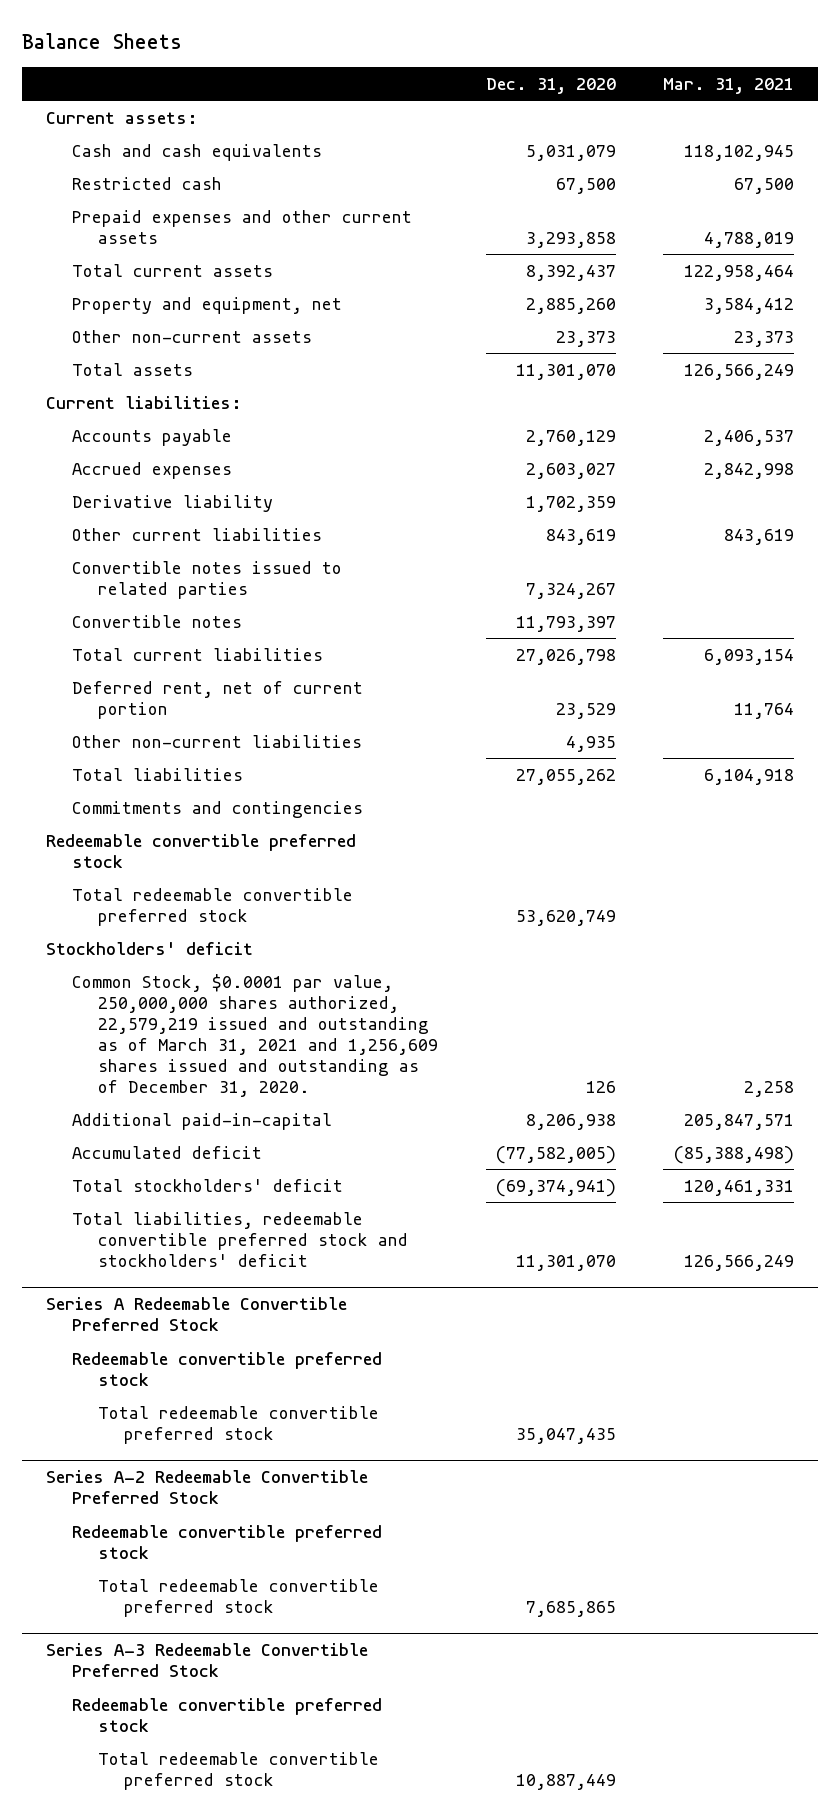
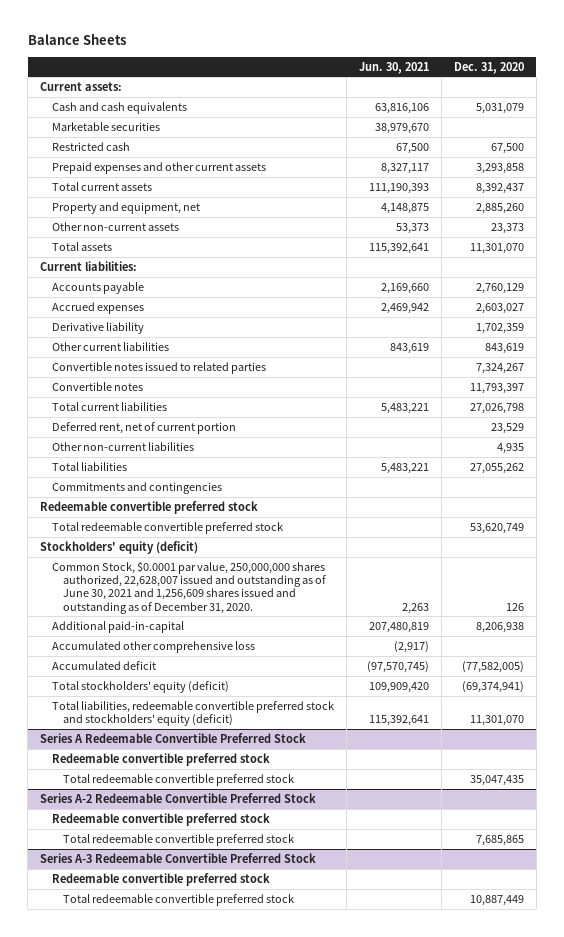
- | Dec. 31, 2020 | Mar. 31, 2021
+ | Jun. 30, 2021 | Dec. 31, 2020
+ Marketable securities | 38,979,670 |
- Stockholders' deficit
- Common Stock, $0.0001 par value, 250,000,000 shares authorized, 22,579,219 issued and outstanding as of March 31, 2021 and 1,256,609 shares issued and outstanding as of December 31, 2020. | 126 | 2,258
+ Stockholders' equity (deficit)
+ Common Stock, $0.0001 par value, 250,000,000 shares authorized, 22,628,007 issued and outstanding as of June 30, 2021 and 1,256,609 shares issued and outstanding as of December 31, 2020. | 2,263 | 126
+ Accumulated other comprehensive loss | (2,917) |
- Total stockholders' deficit | (69,374,941) | 120,461,331
- Total liabilities, redeemable convertible preferred stock and stockholders' deficit | 11,301,070 | 126,566,249
+ Total stockholders' equity (deficit) | 109,909,420 | (69,374,941)
+ Total liabilities, redeemable convertible preferred stock and stockholders' equity (deficit) | 115,392,641 | 11,301,070

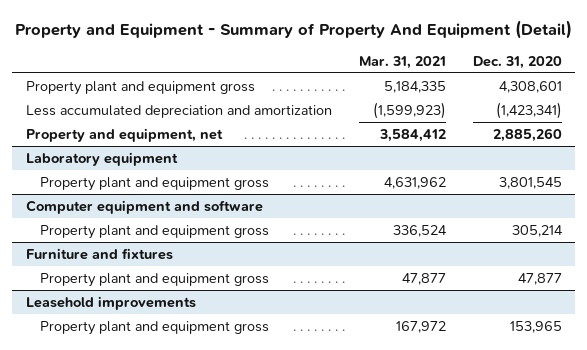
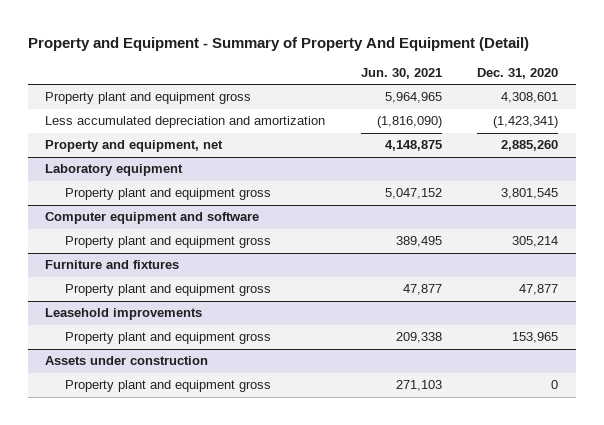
- | Mar. 31, 2021 | Dec. 31, 2020
+ | Jun. 30, 2021 | Dec. 31, 2020
+ Assets under construction
+ Property plant and equipment gross | 271,103 | 0

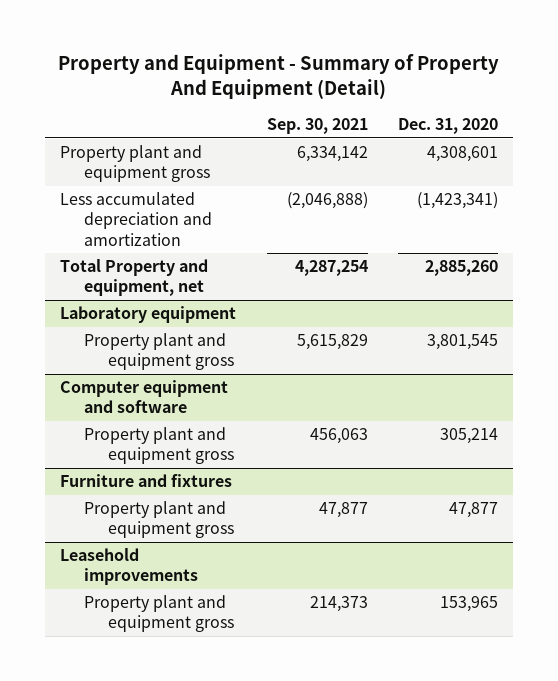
- | Jun. 30, 2021 | Dec. 31, 2020
+ | Sep. 30, 2021 | Dec. 31, 2020
- Property and equipment, net | 4,148,875 | 2,885,260
+ Total Property and equipment, net | 4,287,254 | 2,885,260
- Assets under construction
- Property plant and equipment gross | 271,103 | 0

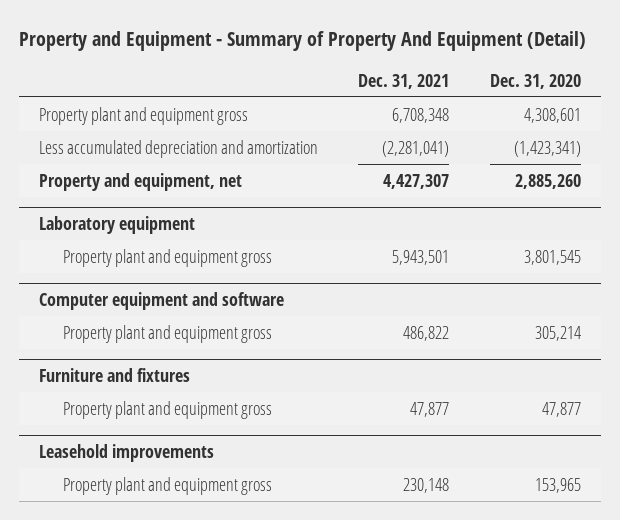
- | Sep. 30, 2021 | Dec. 31, 2020
+ | Dec. 31, 2021 | Dec. 31, 2020
- Total Property and equipment, net | 4,287,254 | 2,885,260
+ Property and equipment, net | 4,427,307 | 2,885,260

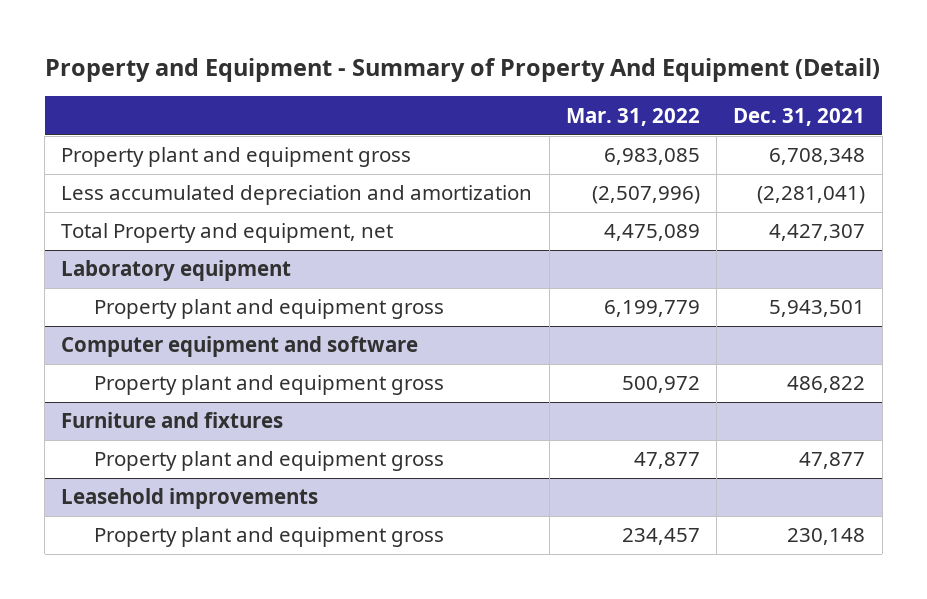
- | Dec. 31, 2021 | Dec. 31, 2020
+ | Mar. 31, 2022 | Dec. 31, 2021
- Property and equipment, net | 4,427,307 | 2,885,260
+ Total Property and equipment, net | 4,475,089 | 4,427,307

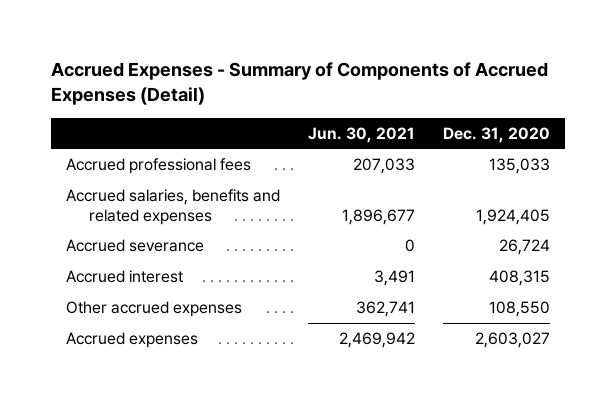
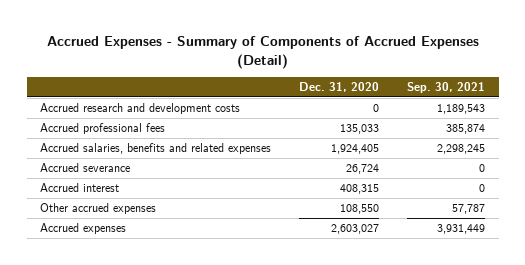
- | Jun. 30, 2021 | Dec. 31, 2020
+ | Dec. 31, 2020 | Sep. 30, 2021
+ Accrued research and development costs | 0 | 1,189,543

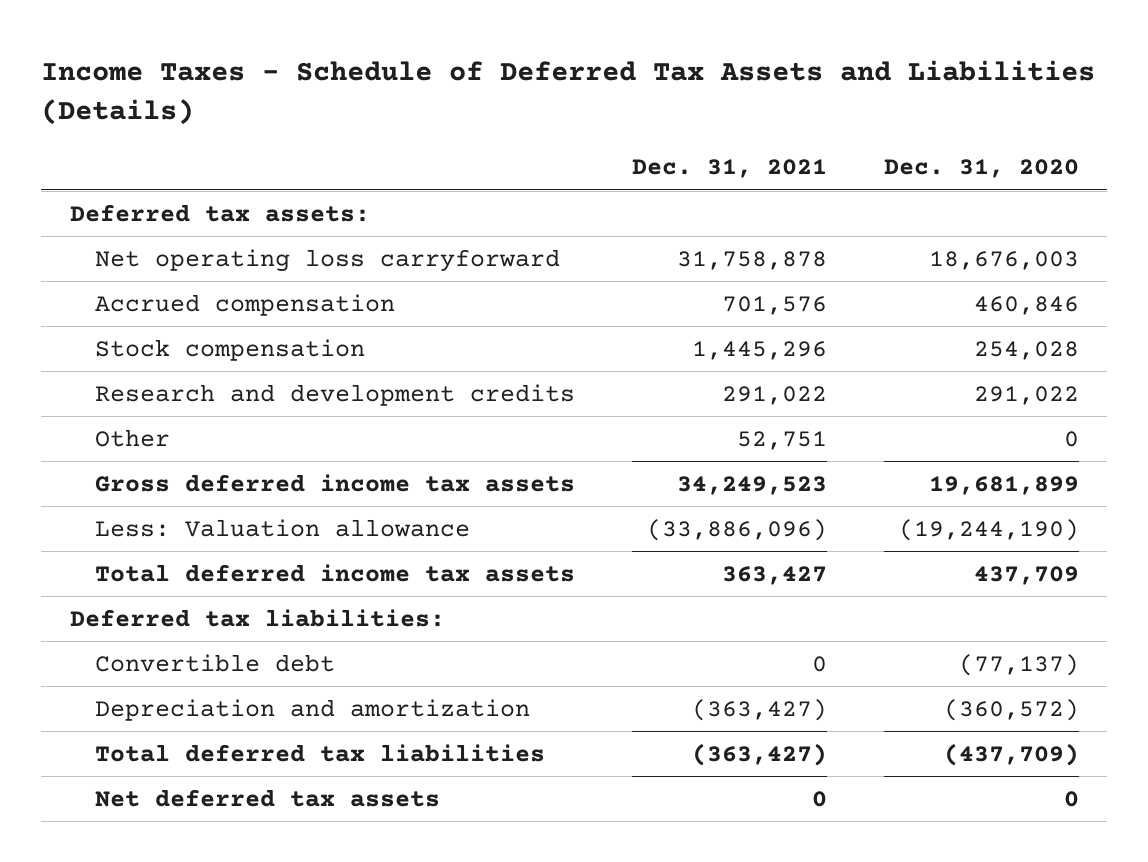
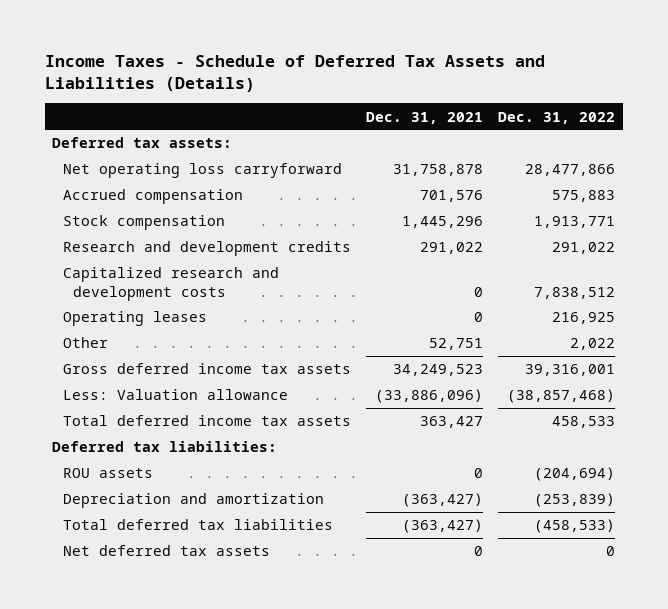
- | Dec. 31, 2021 | Dec. 31, 2020
+ | Dec. 31, 2021 | Dec. 31, 2022
+ Capitalized research and development costs | 0 | 7,838,512
+ Operating leases | 0 | 216,925
- Convertible debt | 0 | (77,137)
+ ROU assets | 0 | (204,694)

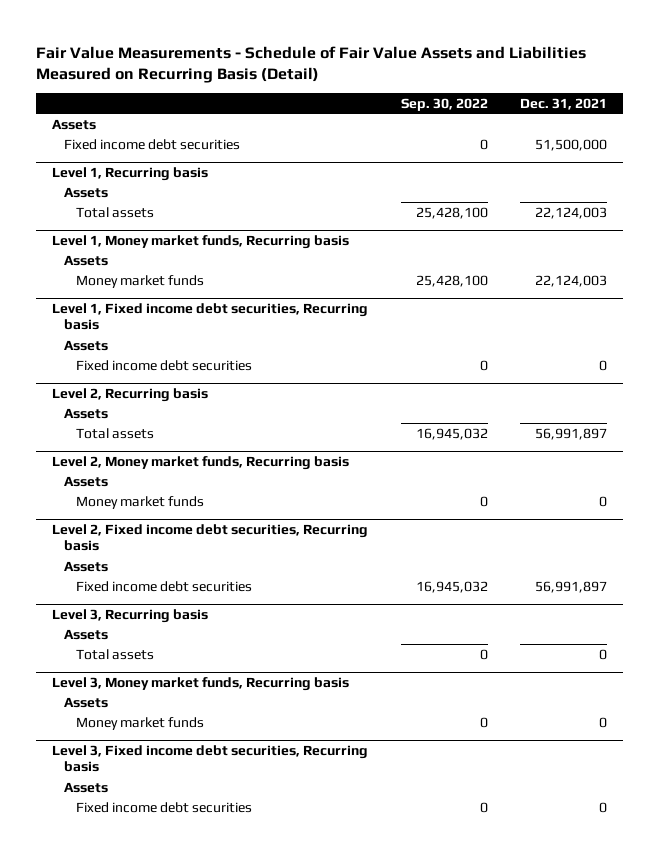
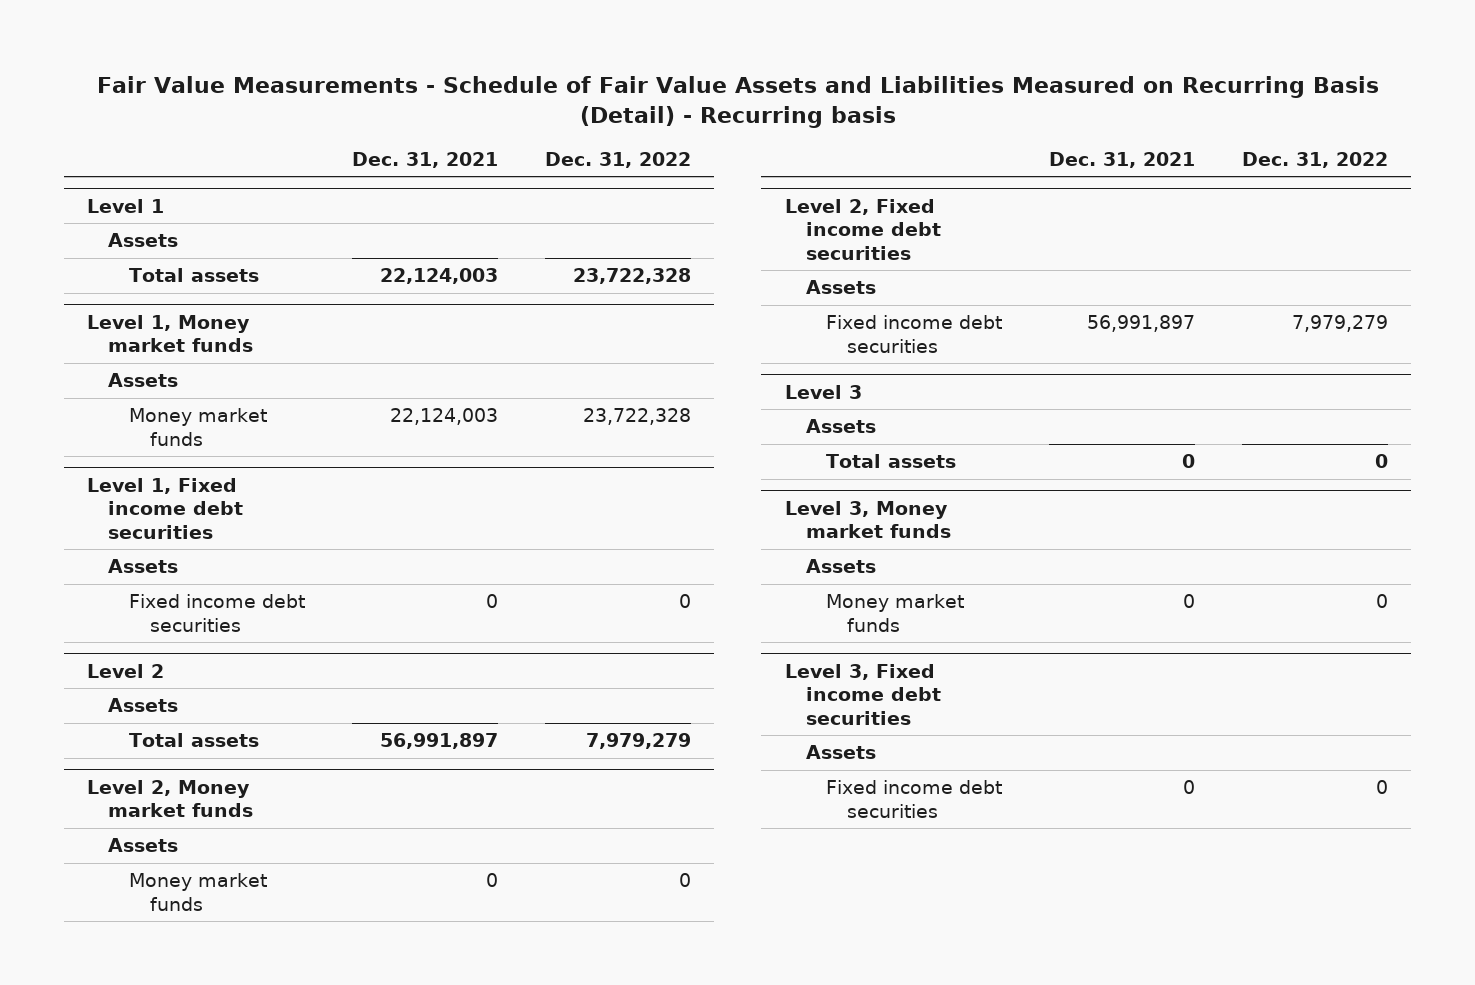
- Fair Value Measurements - Schedule of Fair Value Assets and Liabilities Measured on Recurring Basis (Detail)
+ Fair Value Measurements - Schedule of Fair Value Assets and Liabilities Measured on Recurring Basis (Detail) - Recurring basis
- | Sep. 30, 2022 | Dec. 31, 2021
+ | Dec. 31, 2021 | Dec. 31, 2022
- Assets
- Fixed income debt securities | 0 | 51,500,000
- Level 1, Recurring basis
+ Level 1
- Level 1, Money market funds, Recurring basis
+ Level 1, Money market funds
- Level 1, Fixed income debt securities, Recurring basis
+ Level 1, Fixed income debt securities
- Level 2, Recurring basis
+ Level 2
- Level 2, Money market funds, Recurring basis
+ Level 2, Money market funds
- Level 2, Fixed income debt securities, Recurring basis
+ Level 2, Fixed income debt securities
- Level 3, Recurring basis
+ Level 3
- Level 3, Money market funds, Recurring basis
+ Level 3, Money market funds
- Level 3, Fixed income debt securities, Recurring basis
+ Level 3, Fixed income debt securities

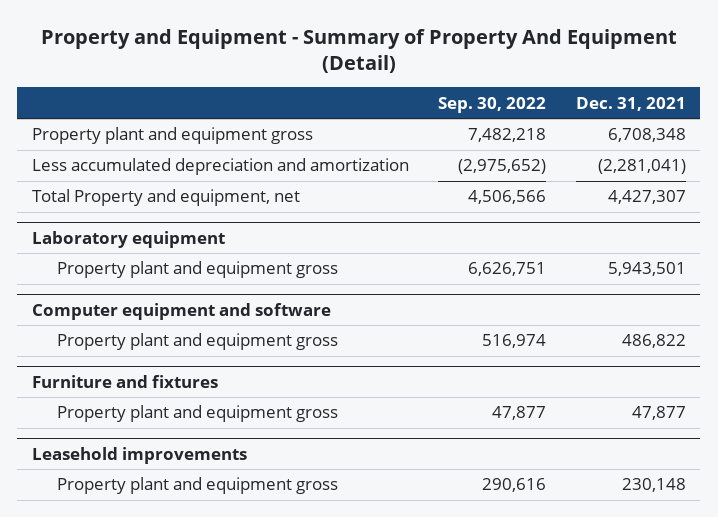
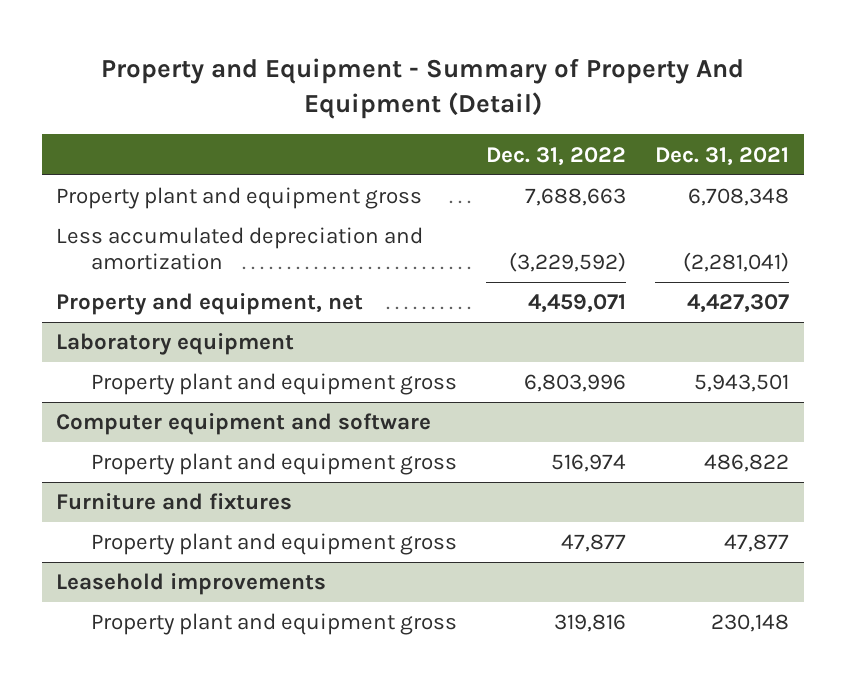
- | Sep. 30, 2022 | Dec. 31, 2021
+ | Dec. 31, 2022 | Dec. 31, 2021
- Total Property and equipment, net | 4,506,566 | 4,427,307
+ Property and equipment, net | 4,459,071 | 4,427,307

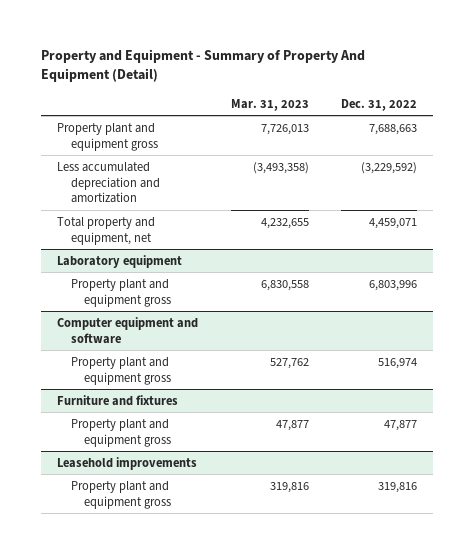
- | Dec. 31, 2022 | Dec. 31, 2021
+ | Mar. 31, 2023 | Dec. 31, 2022
- Property and equipment, net | 4,459,071 | 4,427,307
+ Total property and equipment, net | 4,232,655 | 4,459,071

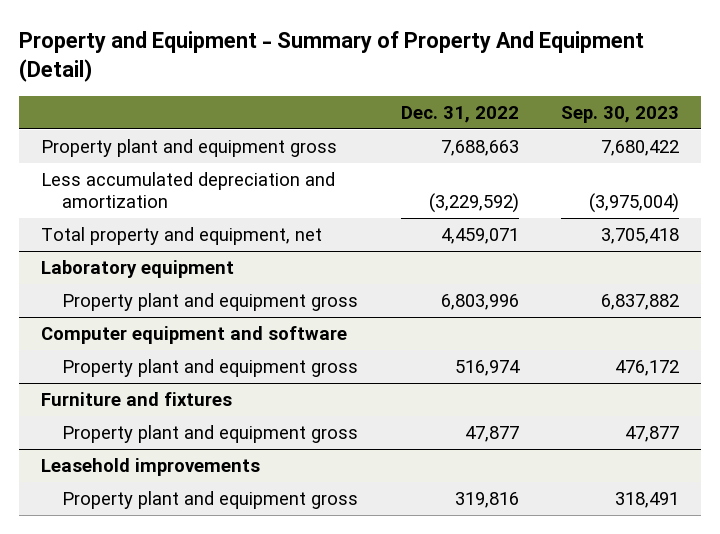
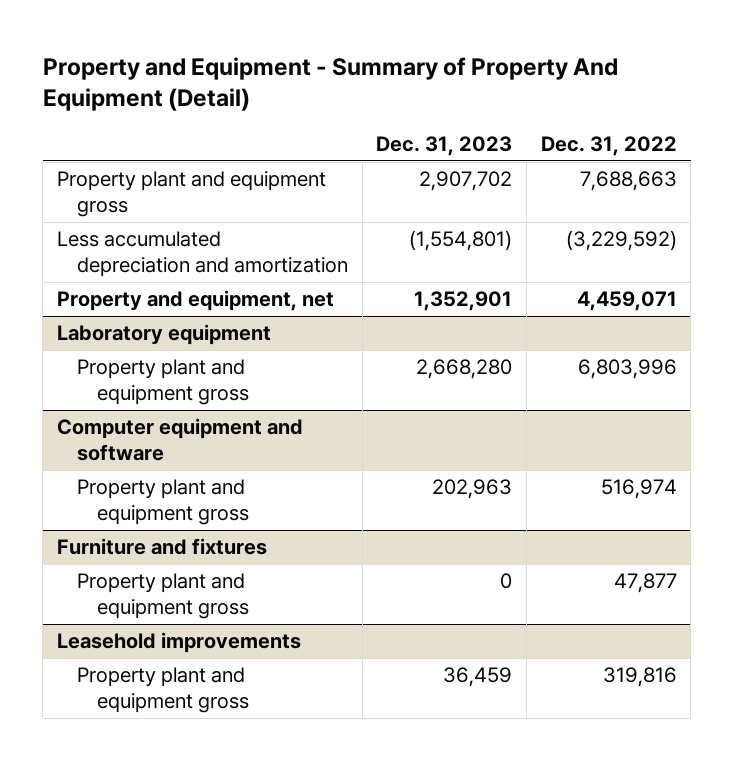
- | Dec. 31, 2022 | Sep. 30, 2023
+ | Dec. 31, 2023 | Dec. 31, 2022
- Total property and equipment, net | 4,459,071 | 3,705,418
+ Property and equipment, net | 1,352,901 | 4,459,071

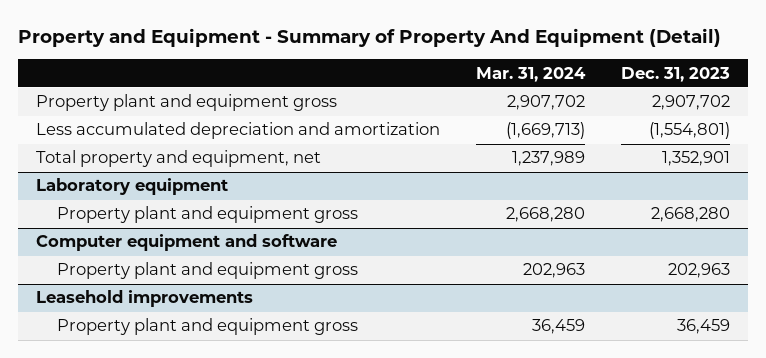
- | Dec. 31, 2023 | Dec. 31, 2022
+ | Mar. 31, 2024 | Dec. 31, 2023
- Property and equipment, net | 1,352,901 | 4,459,071
+ Total property and equipment, net | 1,237,989 | 1,352,901
- Furniture and fixtures
- Property plant and equipment gross | 0 | 47,877

